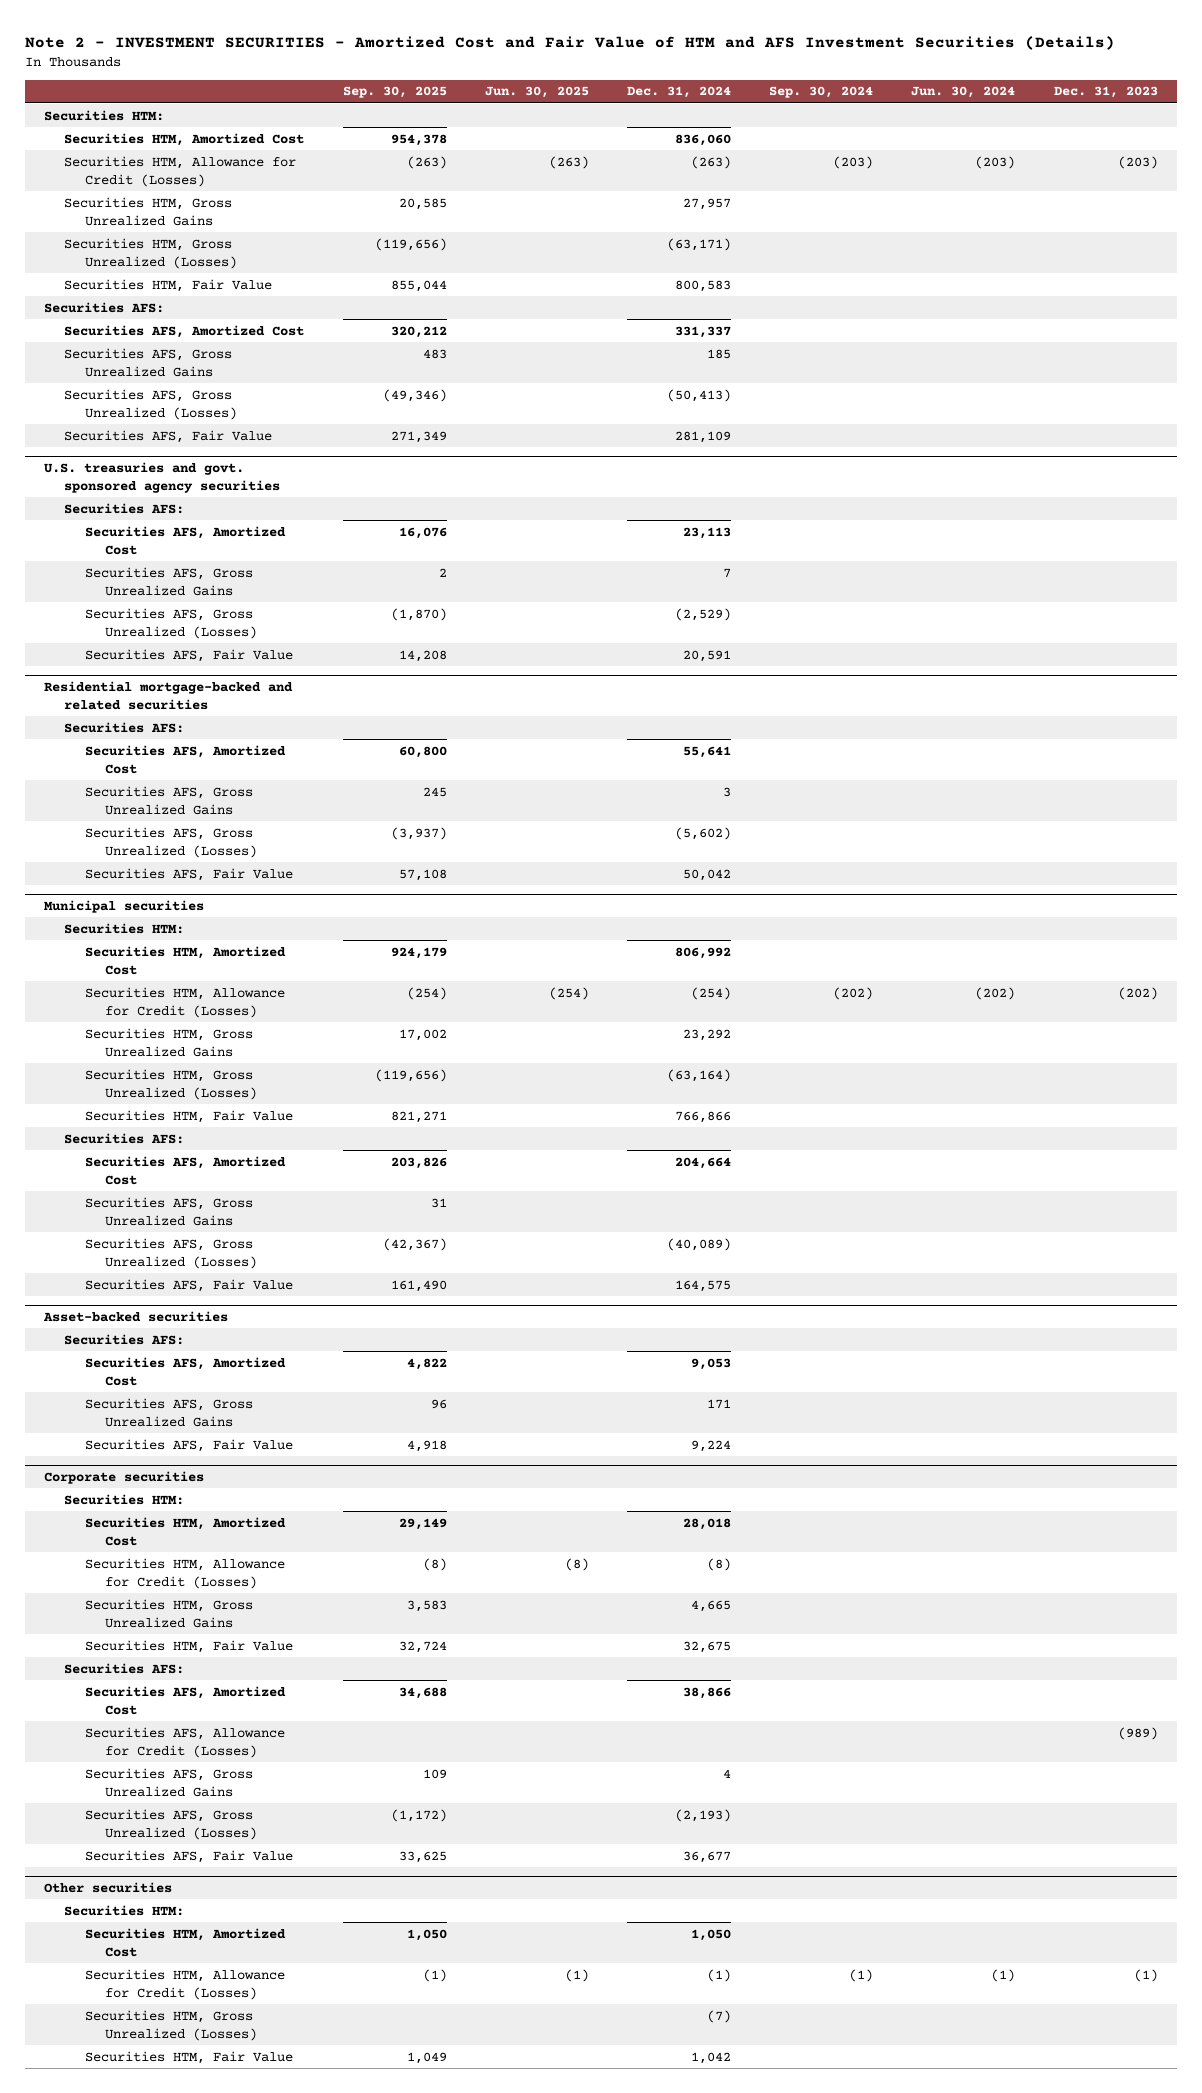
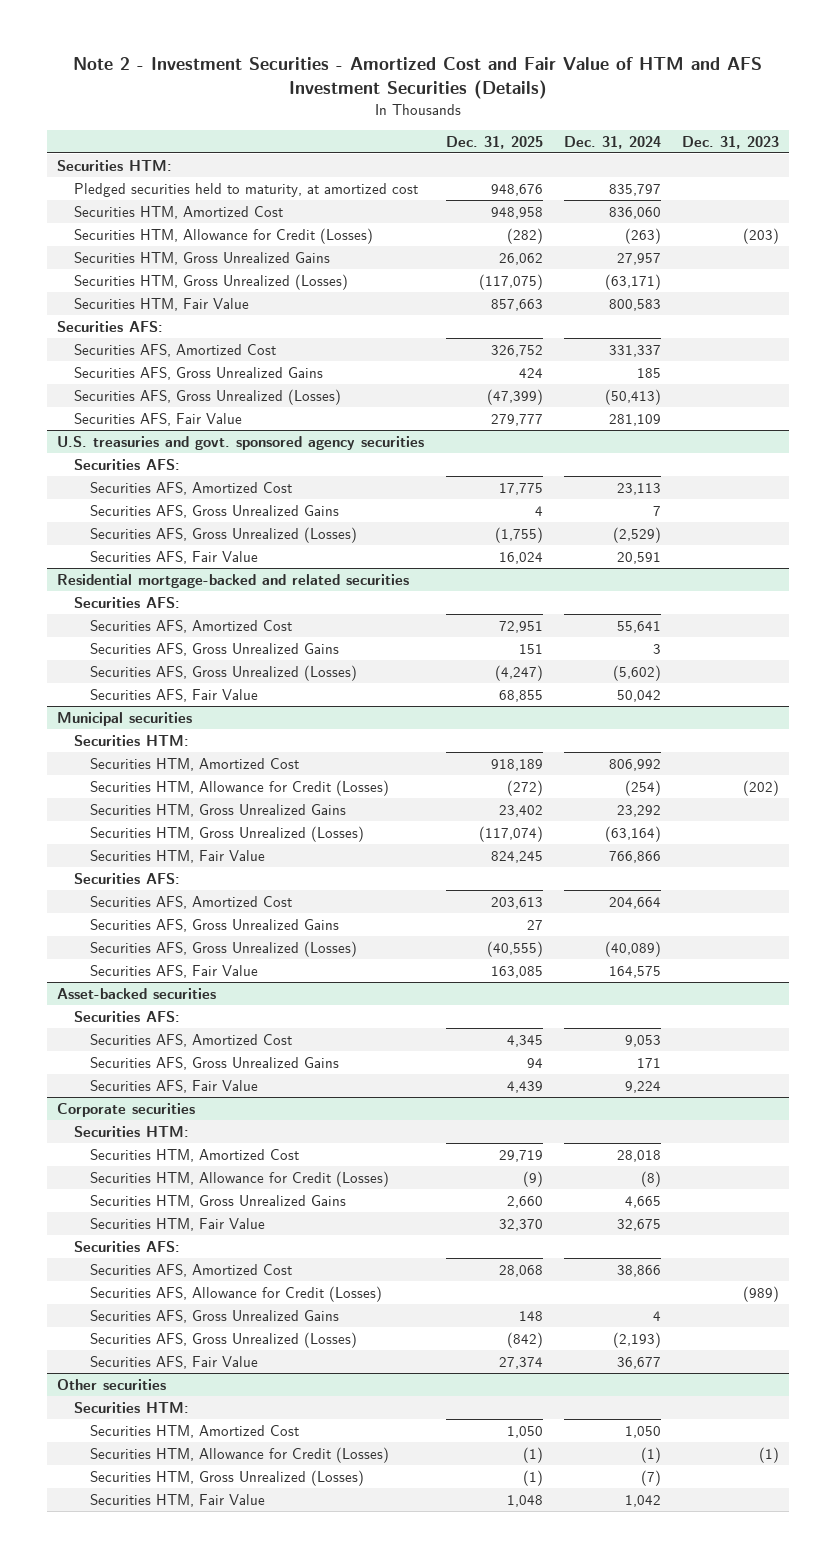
- Note 2 - INVESTMENT SECURITIES - Amortized Cost and Fair Value of HTM and AFS Investment Securities (Details)
+ Note 2 - Investment Securities - Amortized Cost and Fair Value of HTM and AFS Investment Securities (Details)
- | Sep. 30, 2025 | Jun. 30, 2025 | Dec. 31, 2024 | Sep. 30, 2024 | Jun. 30, 2024 | Dec. 31, 2023
+ | Dec. 31, 2025 | Dec. 31, 2024 | Dec. 31, 2023
+ Pledged securities held to maturity, at amortized cost | 948,676 | 835,797 |

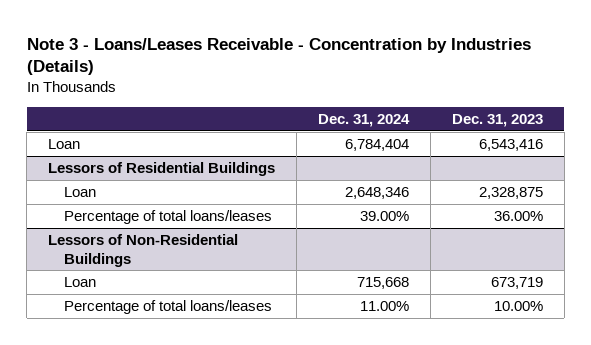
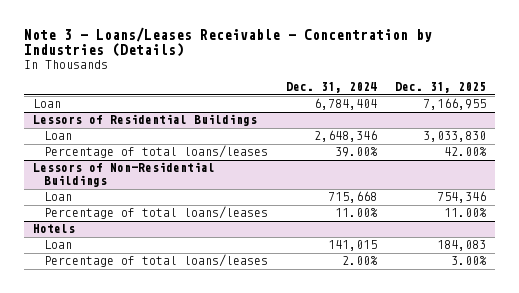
- | Dec. 31, 2024 | Dec. 31, 2023
+ | Dec. 31, 2024 | Dec. 31, 2025
+ Hotels
+ Loan | 141,015 | 184,083
+ Percentage of total loans/leases | 2.00% | 3.00%

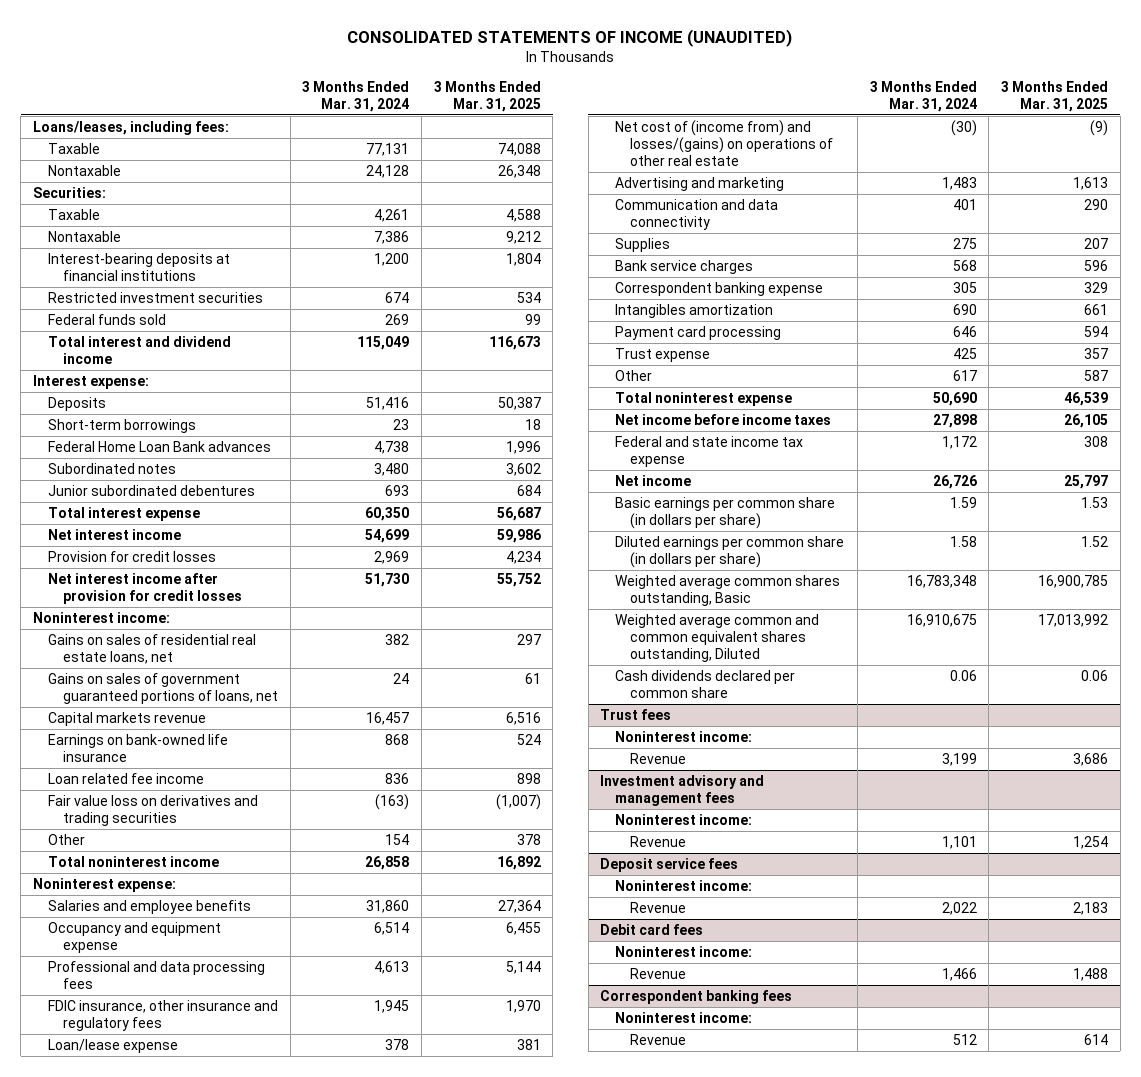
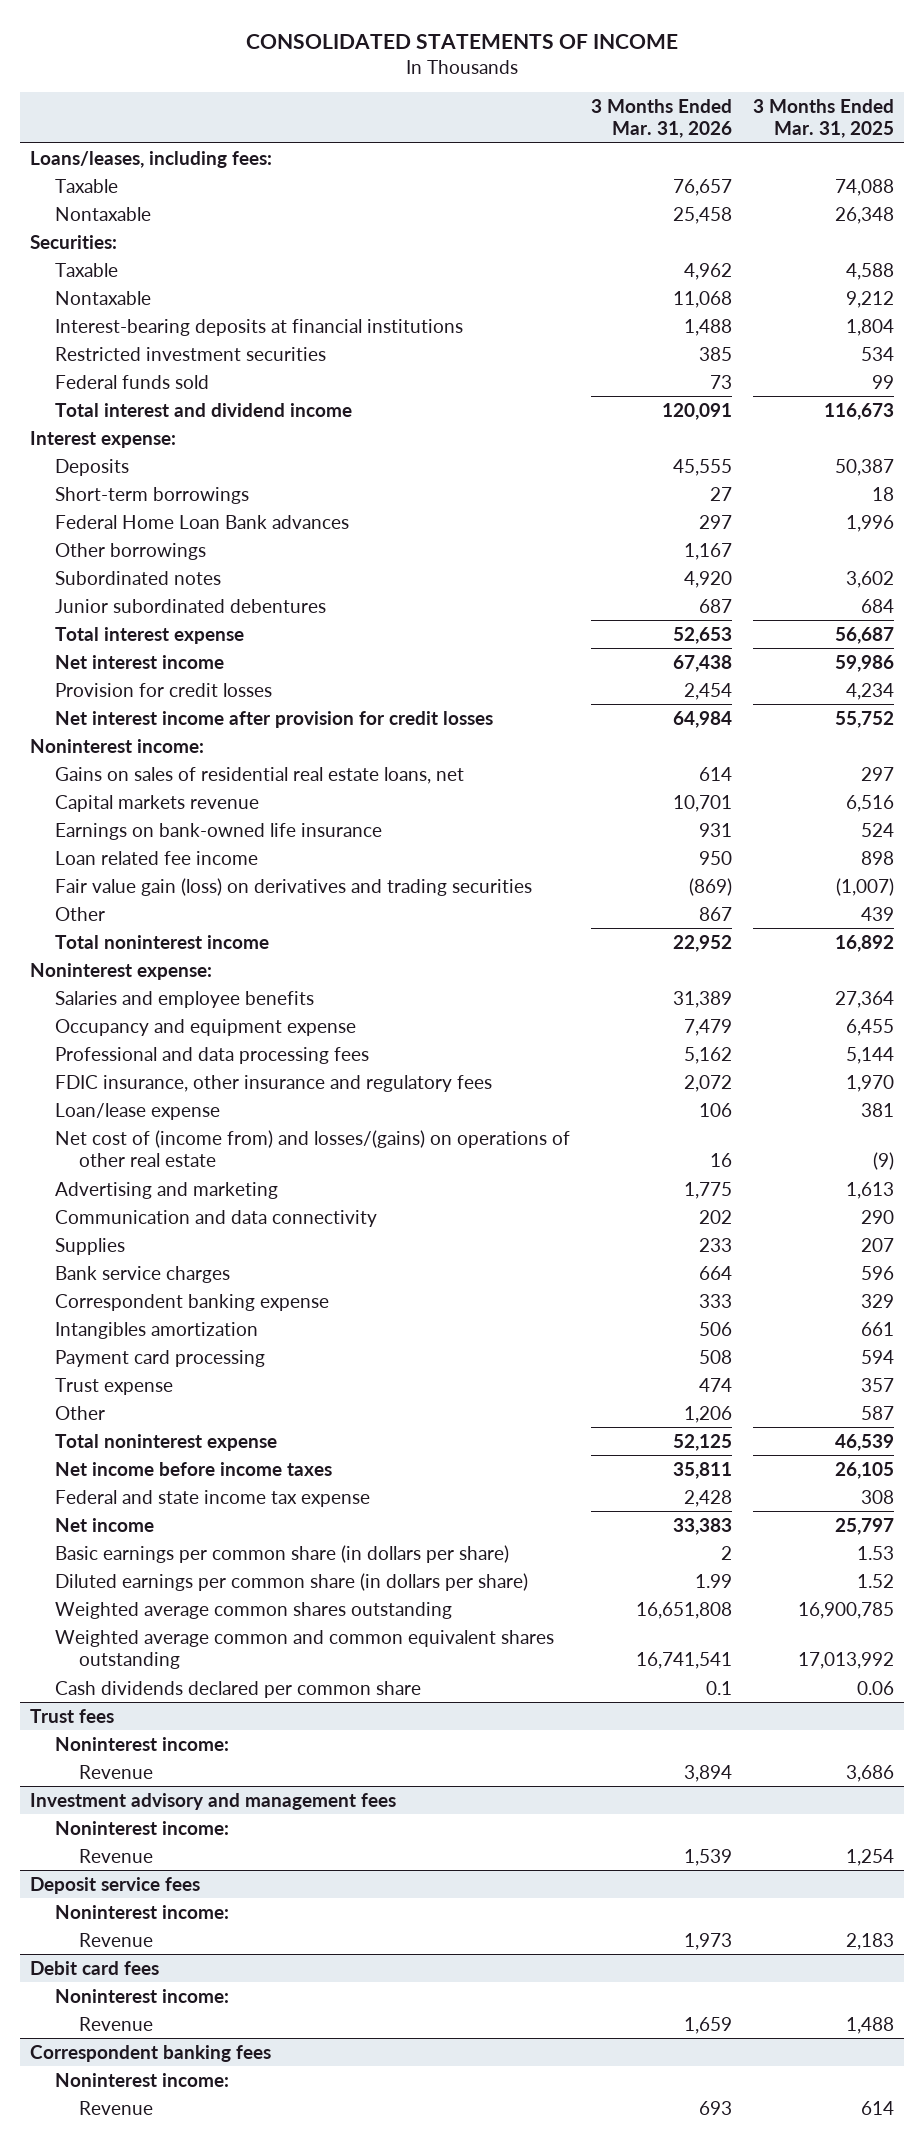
- CONSOLIDATED STATEMENTS OF INCOME (UNAUDITED)
+ CONSOLIDATED STATEMENTS OF INCOME
- | 3 Months Ended Mar. 31, 2024 | 3 Months Ended Mar. 31, 2025
+ | 3 Months Ended Mar. 31, 2026 | 3 Months Ended Mar. 31, 2025
+ Other borrowings | 1,167 |
- Gains on sales of government guaranteed portions of loans, net | 24 | 61
- Fair value loss on derivatives and trading securities | (163) | (1,007)
- Other | 154 | 378
+ Fair value gain (loss) on derivatives and trading securities | (869) | (1,007)
+ Other | 867 | 439
- Weighted average common shares outstanding, Basic | 16,783,348 | 16,900,785
- Weighted average common and common equivalent shares outstanding, Diluted | 16,910,675 | 17,013,992
+ Weighted average common shares outstanding | 16,651,808 | 16,900,785
+ Weighted average common and common equivalent shares outstanding | 16,741,541 | 17,013,992

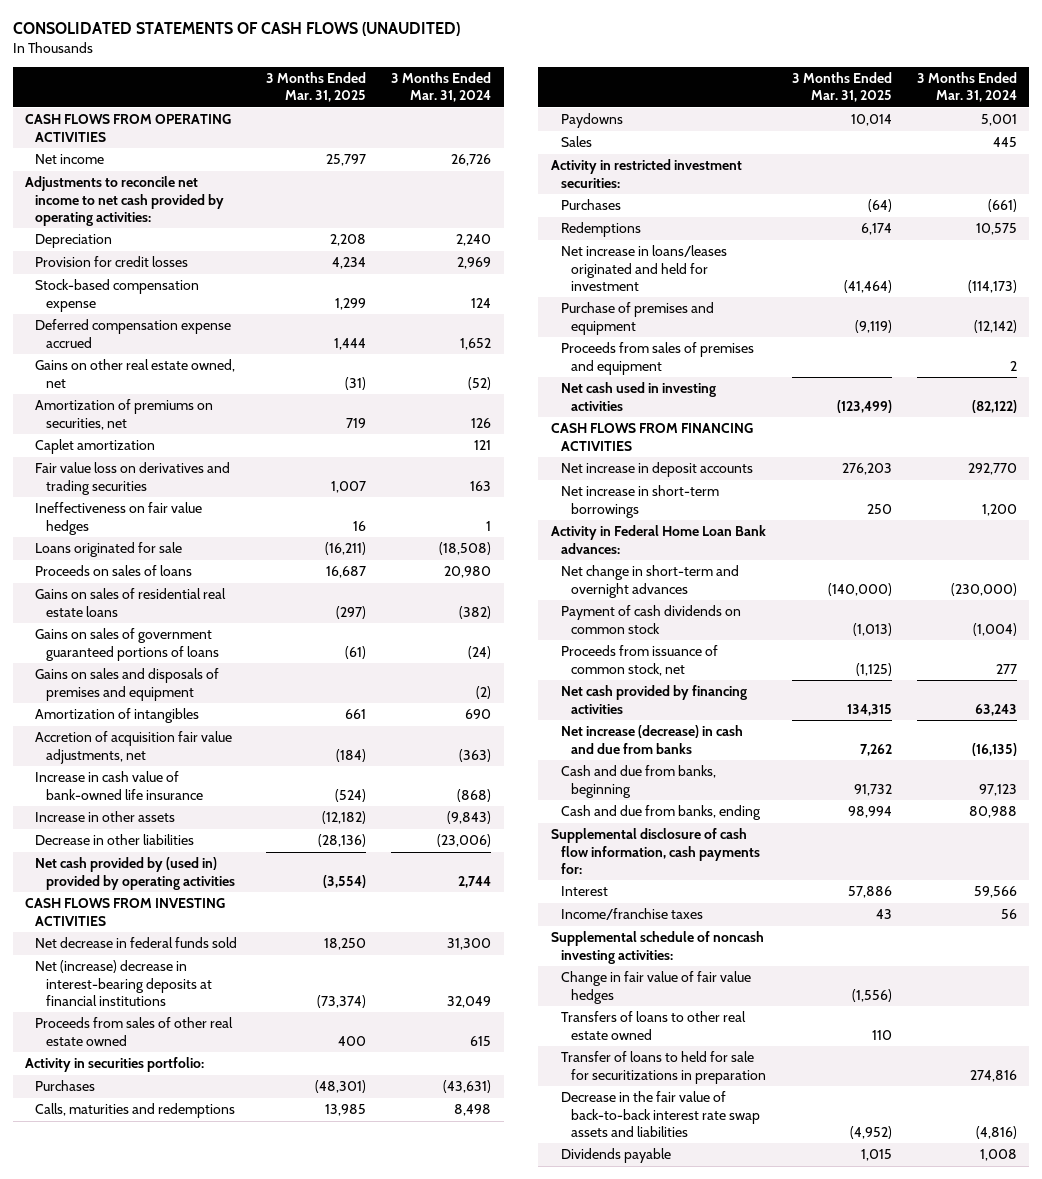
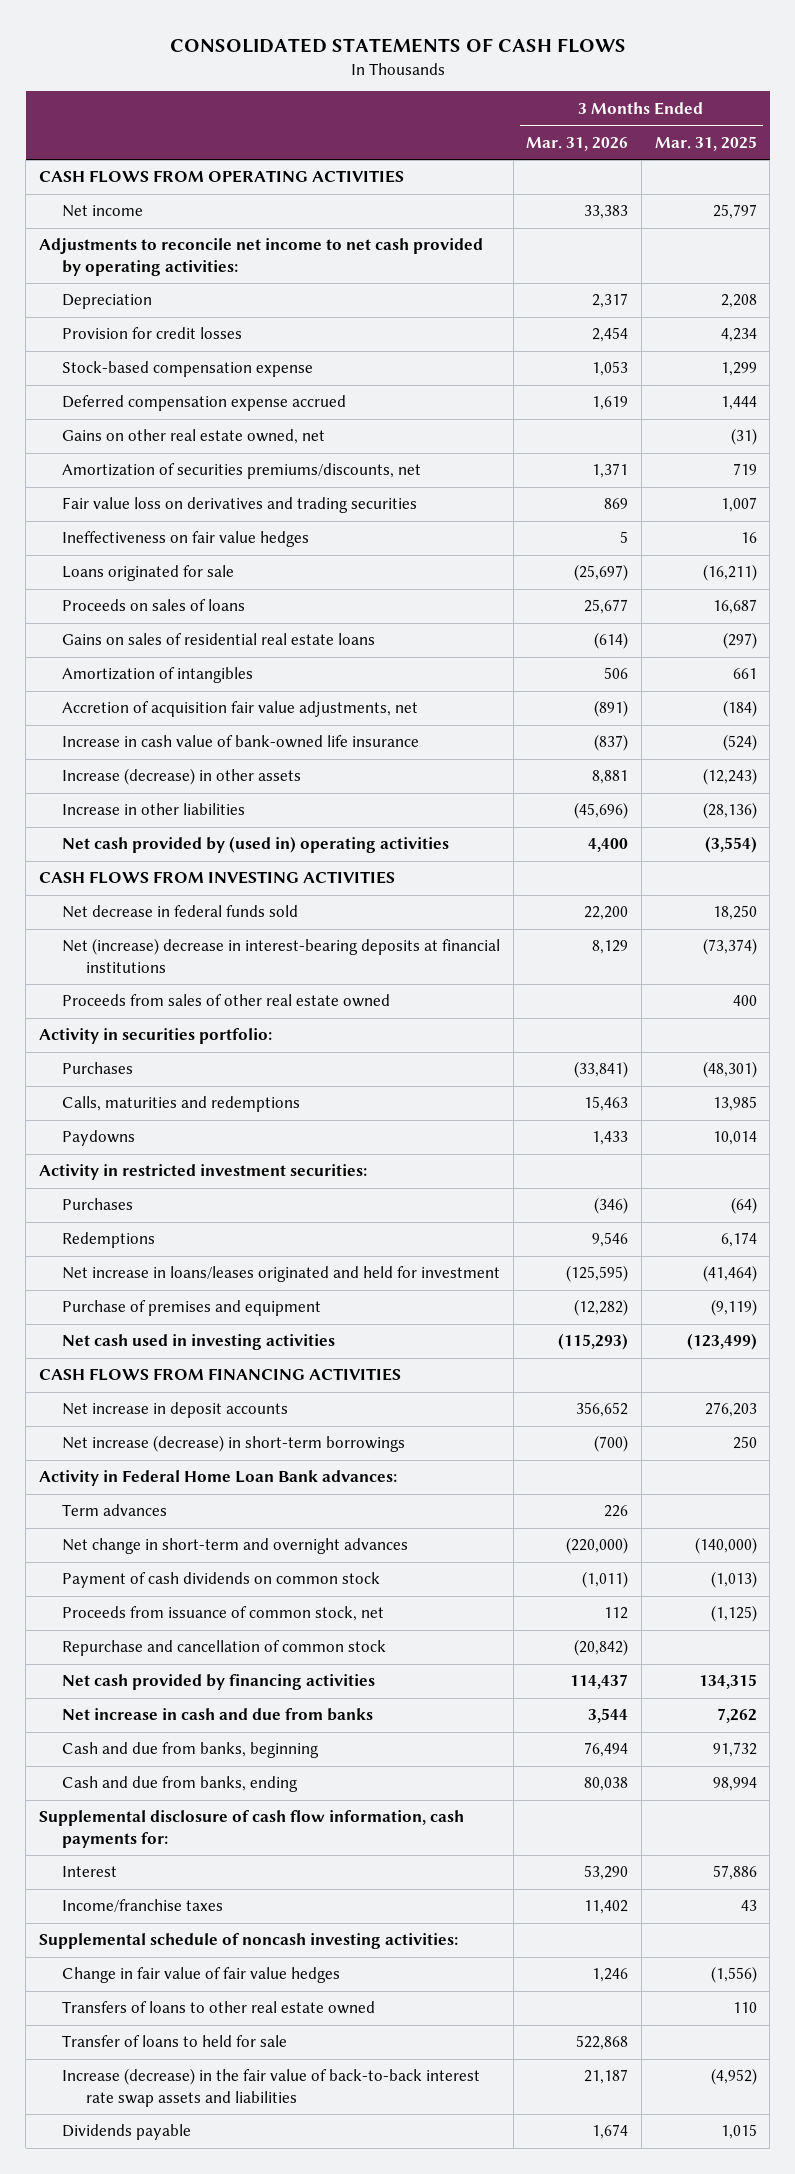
- CONSOLIDATED STATEMENTS OF CASH FLOWS (UNAUDITED)
+ CONSOLIDATED STATEMENTS OF CASH FLOWS
- | 3 Months Ended Mar. 31, 2025 | 3 Months Ended Mar. 31, 2024
+ | 3 Months Ended Mar. 31, 2026 | 3 Months Ended Mar. 31, 2025
- Amortization of premiums on securities, net | 719 | 126
- Caplet amortization | | 121
+ Amortization of securities premiums/discounts, net | 1,371 | 719
- Gains on sales of government guaranteed portions of loans | (61) | (24)
- Gains on sales and disposals of premises and equipment | | (2)
- Increase in other assets | (12,182) | (9,843)
- Decrease in other liabilities | (28,136) | (23,006)
- Net cash provided by (used in) provided by operating activities | (3,554) | 2,744
+ Increase (decrease) in other assets | 8,881 | (12,243)
+ Increase in other liabilities | (45,696) | (28,136)
+ Net cash provided by (used in) operating activities | 4,400 | (3,554)
- Sales | | 445
- Proceeds from sales of premises and equipment | | 2
- Net increase in short-term borrowings | 250 | 1,200
+ Net increase (decrease) in short-term borrowings | (700) | 250
+ Term advances | 226 |
+ Repurchase and cancellation of common stock | (20,842) |
- Net increase (decrease) in cash and due from banks | 7,262 | (16,135)
+ Net increase in cash and due from banks | 3,544 | 7,262
- Transfer of loans to held for sale for securitizations in preparation | | 274,816
- Decrease in the fair value of back-to-back interest rate swap assets and liabilities | (4,952) | (4,816)
+ Transfer of loans to held for sale | 522,868 |
+ Increase (decrease) in the fair value of back-to-back interest rate swap assets and liabilities | 21,187 | (4,952)

